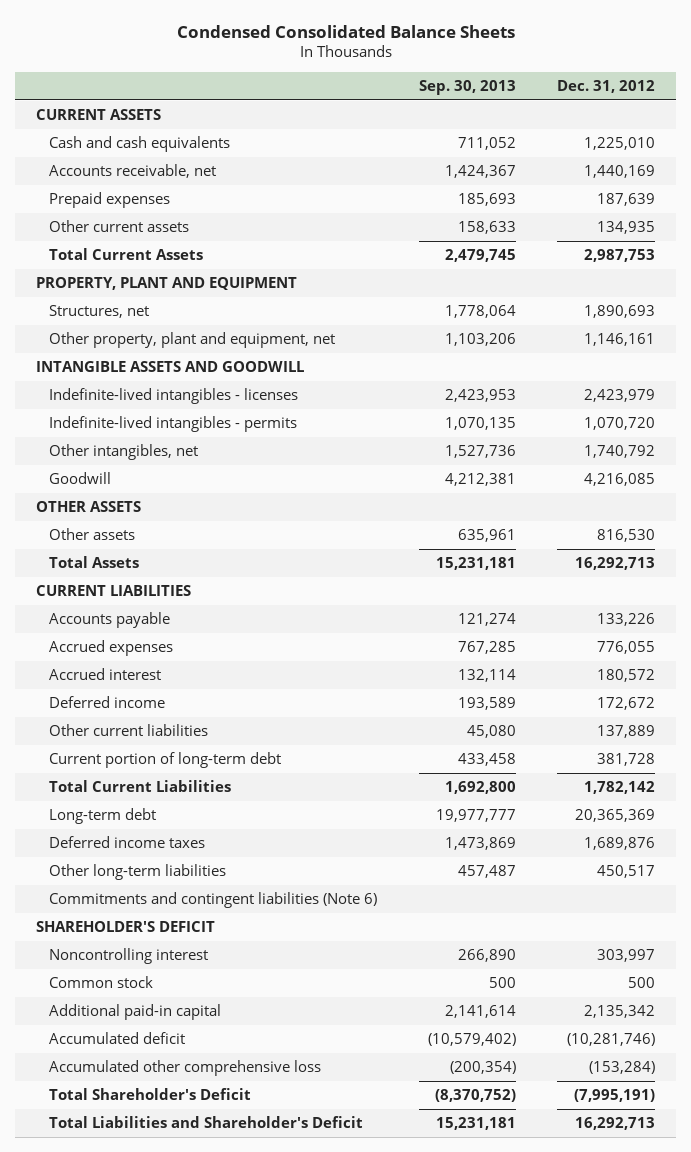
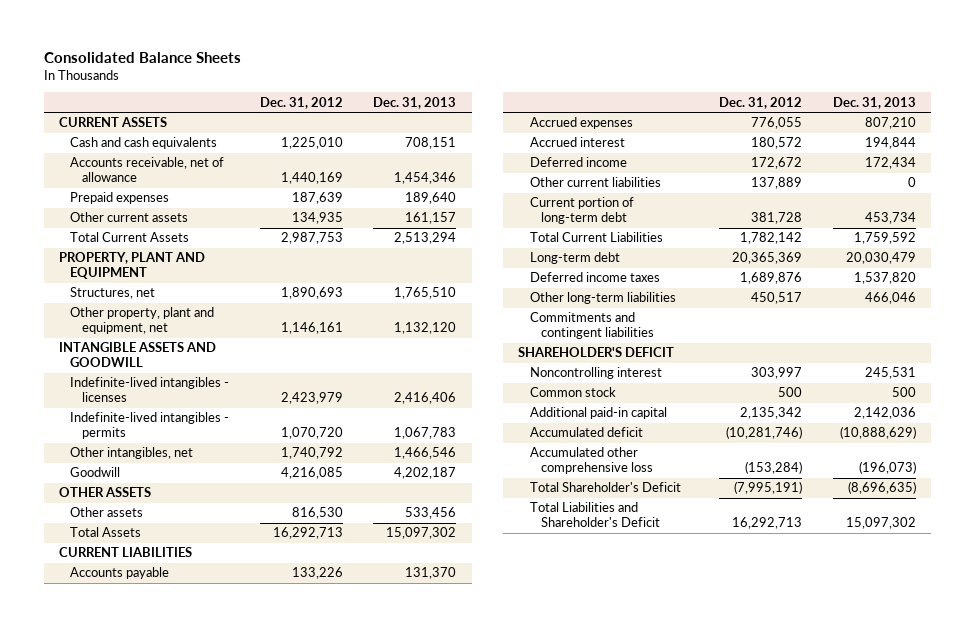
- Condensed Consolidated Balance Sheets
+ Consolidated Balance Sheets
- | Sep. 30, 2013 | Dec. 31, 2012
+ | Dec. 31, 2012 | Dec. 31, 2013
- Accounts receivable, net | 1,424,367 | 1,440,169
+ Accounts receivable, net of allowance | 1,440,169 | 1,454,346
- Commitments and contingent liabilities (Note 6)
+ Commitments and contingent liabilities

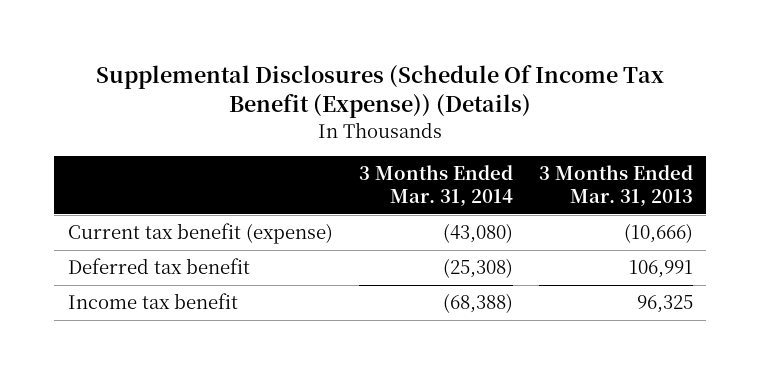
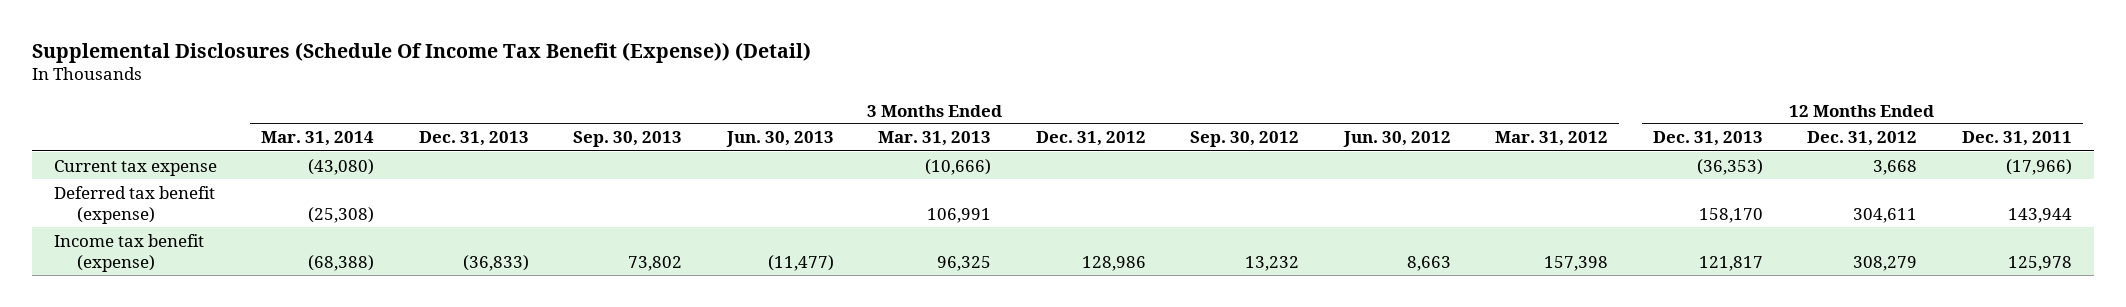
- Supplemental Disclosures (Schedule Of Income Tax Benefit (Expense)) (Details)
+ Supplemental Disclosures (Schedule Of Income Tax Benefit (Expense)) (Detail)
- | 3 Months Ended Mar. 31, 2014 | 3 Months Ended Mar. 31, 2013
+ | 3 Months Ended Mar. 31, 2014 | 3 Months Ended Dec. 31, 2013 | 3 Months Ended Sep. 30, 2013 | 3 Months Ended Jun. 30, 2013 | 3 Months Ended Mar. 31, 2013 | 3 Months Ended Dec. 31, 2012 | 3 Months Ended Sep. 30, 2012 | 3 Months Ended Jun. 30, 2012 | 3 Months Ended Mar. 31, 2012 | 12 Months Ended Dec. 31, 2013 | 12 Months Ended Dec. 31, 2012 | 12 Months Ended Dec. 31, 2011
- Current tax benefit (expense) | (43,080) | (10,666)
- Deferred tax benefit | (25,308) | 106,991
- Income tax benefit | (68,388) | 96,325
+ Current tax expense | (43,080) | | | | (10,666) | | | | | (36,353) | 3,668 | (17,966)
+ Deferred tax benefit (expense) | (25,308) | | | | 106,991 | | | | | 158,170 | 304,611 | 143,944
+ Income tax benefit (expense) | (68,388) | (36,833) | 73,802 | (11,477) | 96,325 | 128,986 | 13,232 | 8,663 | 157,398 | 121,817 | 308,279 | 125,978

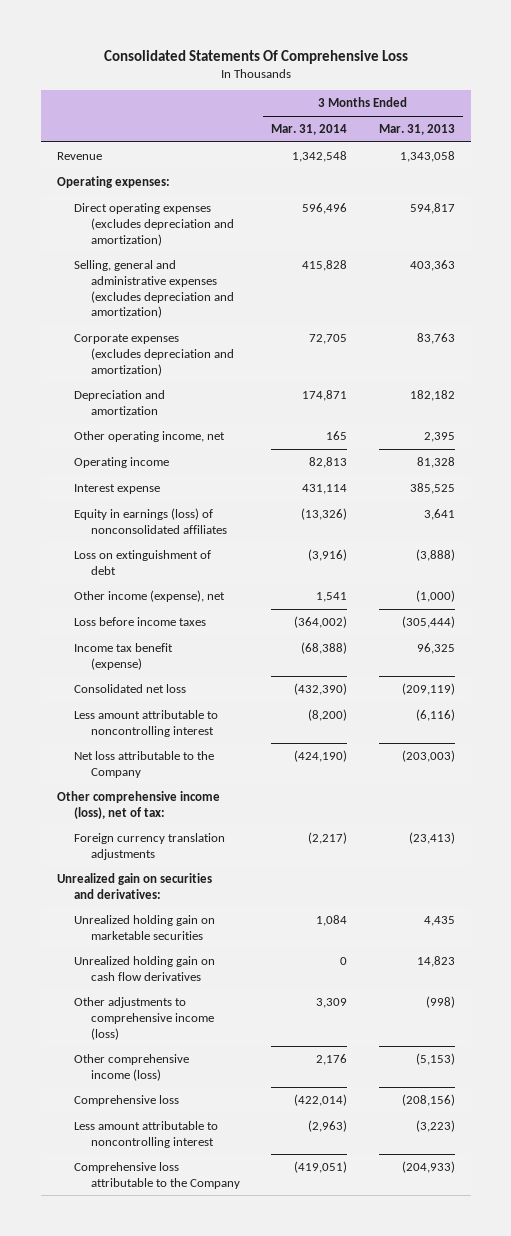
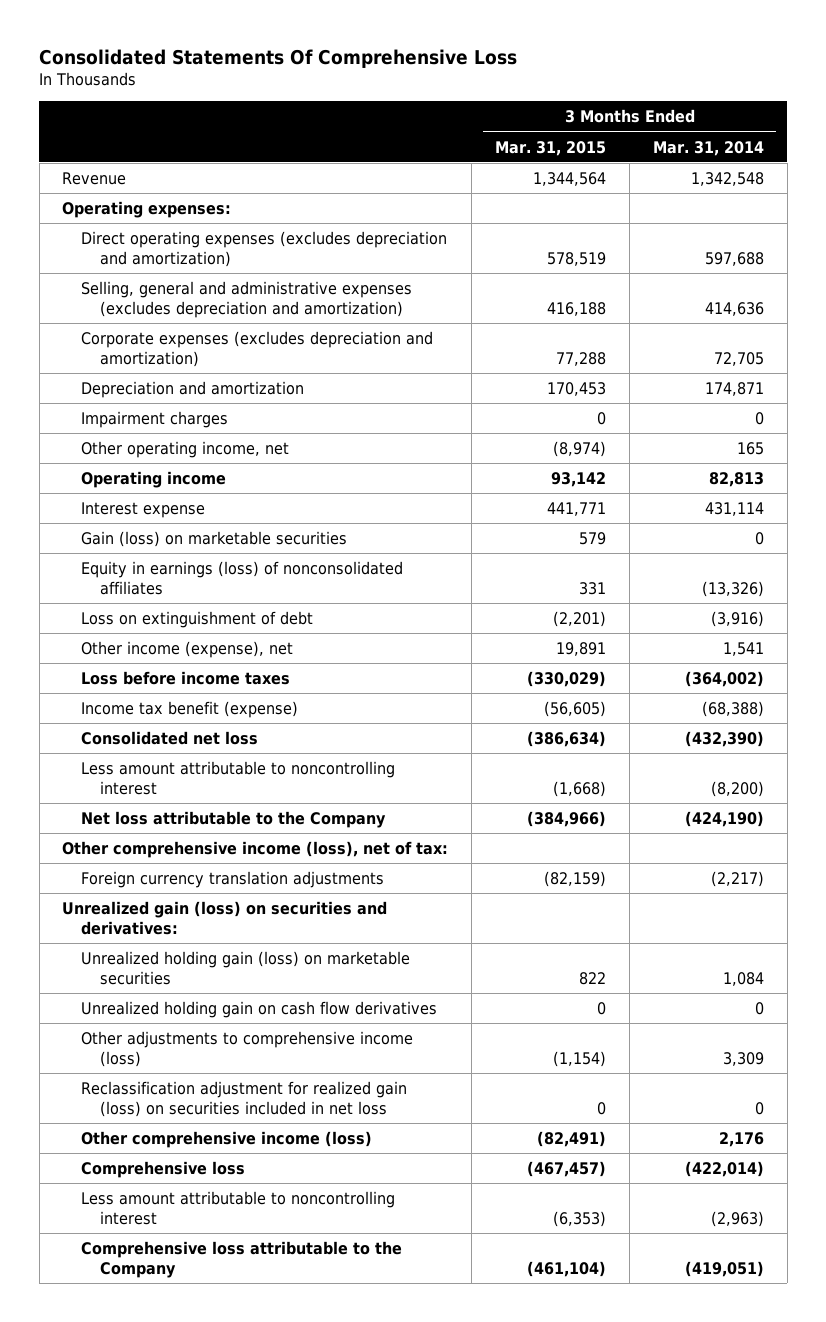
- | 3 Months Ended Mar. 31, 2014 | 3 Months Ended Mar. 31, 2013
+ | 3 Months Ended Mar. 31, 2015 | 3 Months Ended Mar. 31, 2014
- Direct operating expenses (excludes depreciation and amortization) | 596,496 | 594,817
- Selling, general and administrative expenses (excludes depreciation and amortization) | 415,828 | 403,363
+ Direct operating expenses (excludes depreciation and amortization) | 578,519 | 597,688
+ Selling, general and administrative expenses (excludes depreciation and amortization) | 416,188 | 414,636
+ Impairment charges | 0 | 0
+ Gain (loss) on marketable securities | 579 | 0
- Unrealized gain on securities and derivatives:
- Unrealized holding gain on marketable securities | 1,084 | 4,435
+ Unrealized gain (loss) on securities and derivatives:
+ Unrealized holding gain (loss) on marketable securities | 822 | 1,084
+ Reclassification adjustment for realized gain (loss) on securities included in net loss | 0 | 0

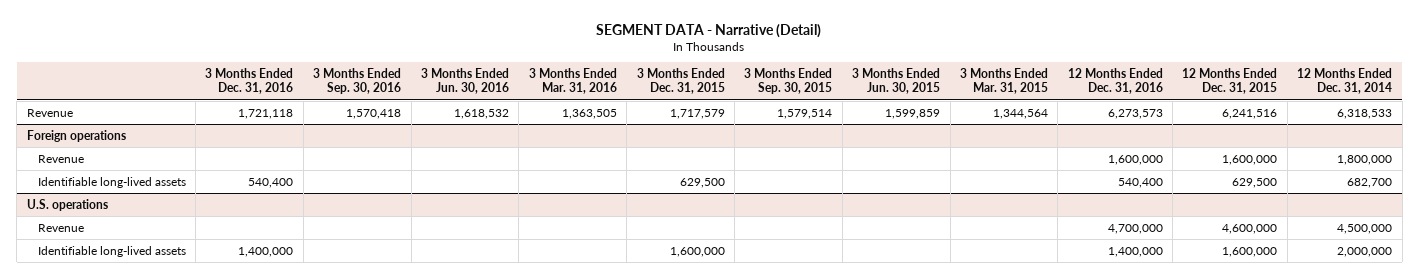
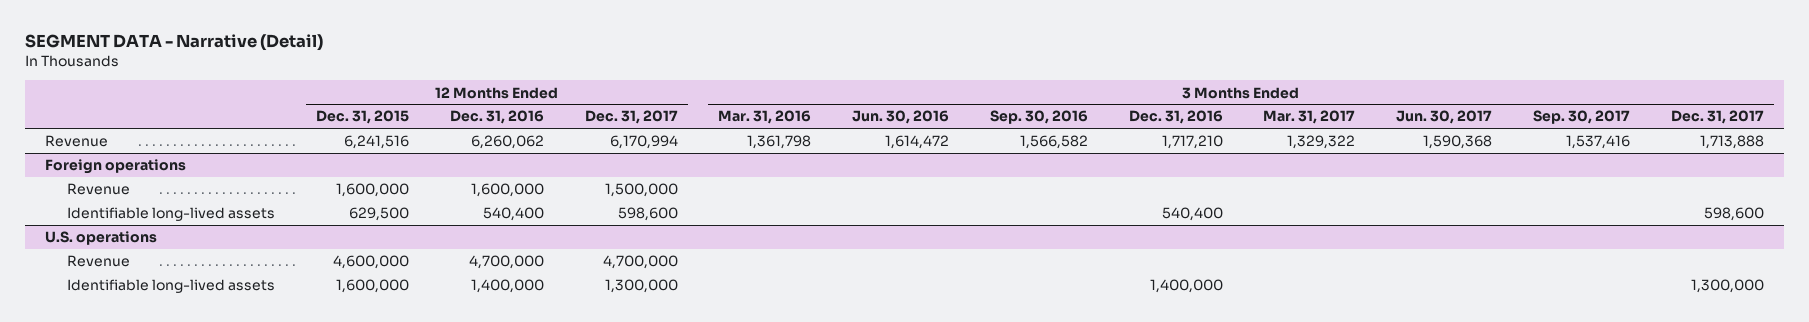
- | 3 Months Ended Dec. 31, 2016 | 3 Months Ended Sep. 30, 2016 | 3 Months Ended Jun. 30, 2016 | 3 Months Ended Mar. 31, 2016 | 3 Months Ended Dec. 31, 2015 | 3 Months Ended Sep. 30, 2015 | 3 Months Ended Jun. 30, 2015 | 3 Months Ended Mar. 31, 2015 | 12 Months Ended Dec. 31, 2016 | 12 Months Ended Dec. 31, 2015 | 12 Months Ended Dec. 31, 2014
+ | 12 Months Ended Dec. 31, 2015 | 12 Months Ended Dec. 31, 2016 | 12 Months Ended Dec. 31, 2017 | 3 Months Ended Mar. 31, 2016 | 3 Months Ended Jun. 30, 2016 | 3 Months Ended Sep. 30, 2016 | 3 Months Ended Dec. 31, 2016 | 3 Months Ended Mar. 31, 2017 | 3 Months Ended Jun. 30, 2017 | 3 Months Ended Sep. 30, 2017 | 3 Months Ended Dec. 31, 2017
- Revenue | 1,721,118 | 1,570,418 | 1,618,532 | 1,363,505 | 1,717,579 | 1,579,514 | 1,599,859 | 1,344,564 | 6,273,573 | 6,241,516 | 6,318,533
+ Revenue | 6,241,516 | 6,260,062 | 6,170,994 | 1,361,798 | 1,614,472 | 1,566,582 | 1,717,210 | 1,329,322 | 1,590,368 | 1,537,416 | 1,713,888

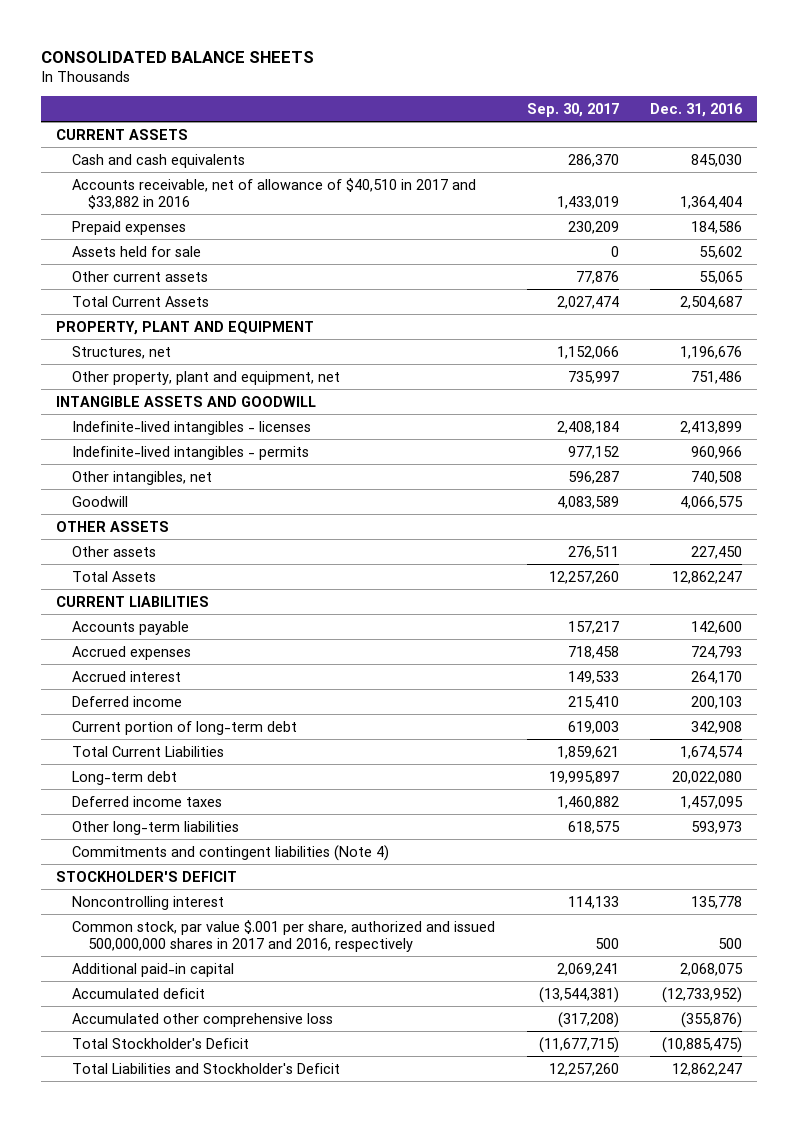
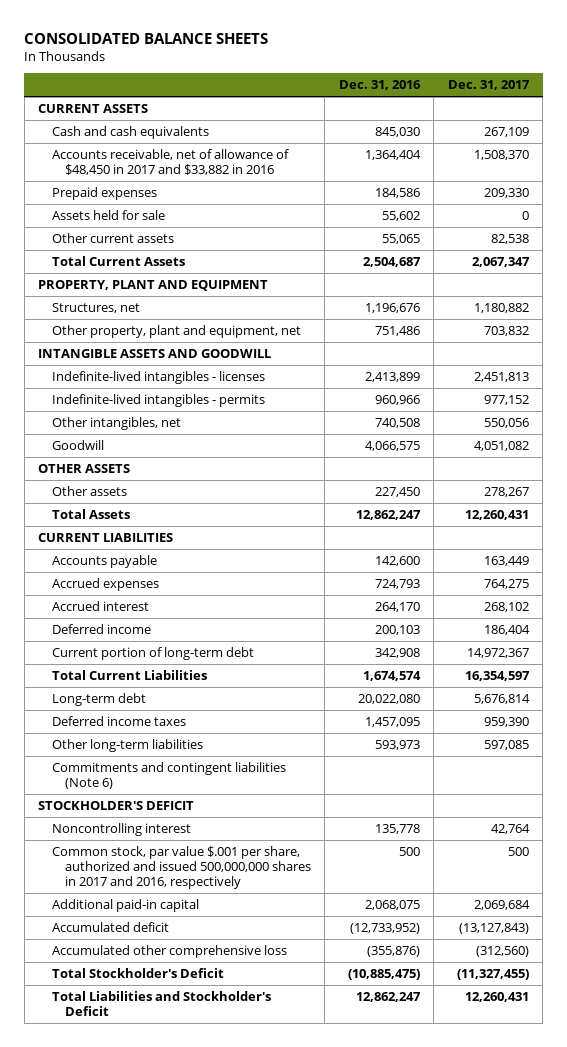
- | Sep. 30, 2017 | Dec. 31, 2016
+ | Dec. 31, 2016 | Dec. 31, 2017
- Accounts receivable, net of allowance of $40,510 in 2017 and $33,882 in 2016 | 1,433,019 | 1,364,404
+ Accounts receivable, net of allowance of $48,450 in 2017 and $33,882 in 2016 | 1,364,404 | 1,508,370
- Commitments and contingent liabilities (Note 4)
+ Commitments and contingent liabilities (Note 6)

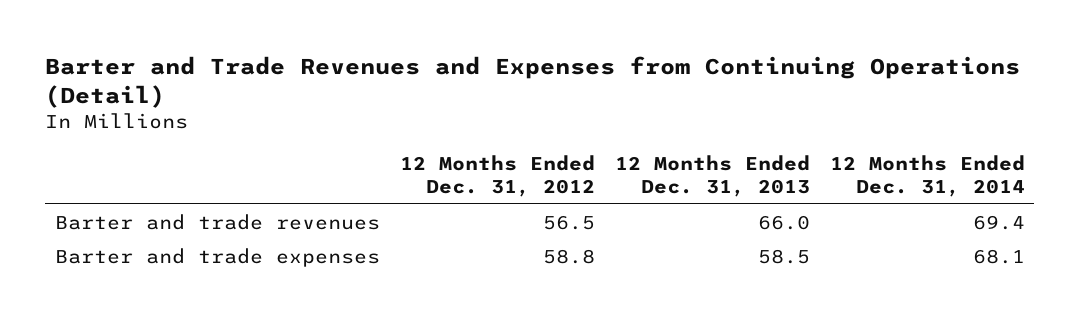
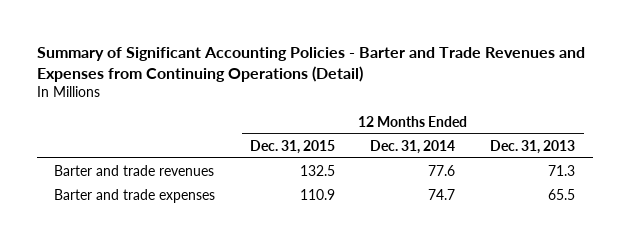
- Barter and Trade Revenues and Expenses from Continuing Operations (Detail)
+ Summary of Significant Accounting Policies - Barter and Trade Revenues and Expenses from Continuing Operations (Detail)
- | 12 Months Ended Dec. 31, 2012 | 12 Months Ended Dec. 31, 2013 | 12 Months Ended Dec. 31, 2014
+ | 12 Months Ended Dec. 31, 2015 | 12 Months Ended Dec. 31, 2014 | 12 Months Ended Dec. 31, 2013
- Barter and trade revenues | 56.5 | 66.0 | 69.4
- Barter and trade expenses | 58.8 | 58.5 | 68.1
+ Barter and trade revenues | 132.5 | 77.6 | 71.3
+ Barter and trade expenses | 110.9 | 74.7 | 65.5

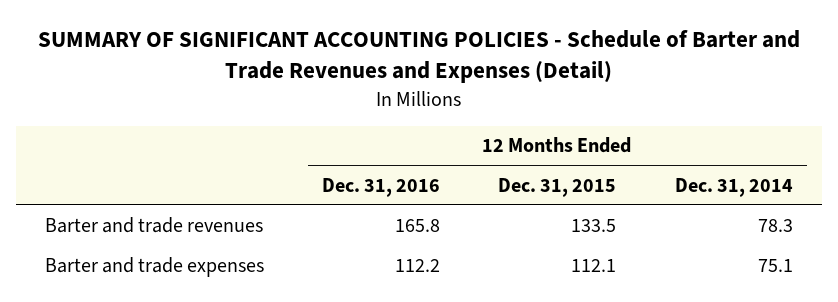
- Summary of Significant Accounting Policies - Barter and Trade Revenues and Expenses from Continuing Operations (Detail)
+ SUMMARY OF SIGNIFICANT ACCOUNTING POLICIES - Schedule of Barter and Trade Revenues and Expenses (Detail)
- | 12 Months Ended Dec. 31, 2015 | 12 Months Ended Dec. 31, 2014 | 12 Months Ended Dec. 31, 2013
+ | 12 Months Ended Dec. 31, 2016 | 12 Months Ended Dec. 31, 2015 | 12 Months Ended Dec. 31, 2014
- Barter and trade revenues | 132.5 | 77.6 | 71.3
- Barter and trade expenses | 110.9 | 74.7 | 65.5
+ Barter and trade revenues | 165.8 | 133.5 | 78.3
+ Barter and trade expenses | 112.2 | 112.1 | 75.1

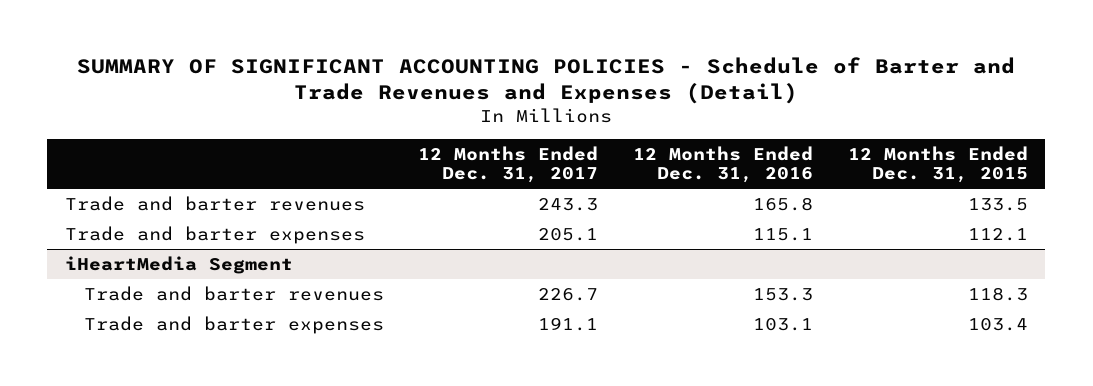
- | 12 Months Ended Dec. 31, 2016 | 12 Months Ended Dec. 31, 2015 | 12 Months Ended Dec. 31, 2014
+ | 12 Months Ended Dec. 31, 2017 | 12 Months Ended Dec. 31, 2016 | 12 Months Ended Dec. 31, 2015
- Barter and trade revenues | 165.8 | 133.5 | 78.3
- Barter and trade expenses | 112.2 | 112.1 | 75.1
+ Trade and barter revenues | 243.3 | 165.8 | 133.5
+ Trade and barter expenses | 205.1 | 115.1 | 112.1
+ iHeartMedia Segment
+ Trade and barter revenues | 226.7 | 153.3 | 118.3
+ Trade and barter expenses | 191.1 | 103.1 | 103.4

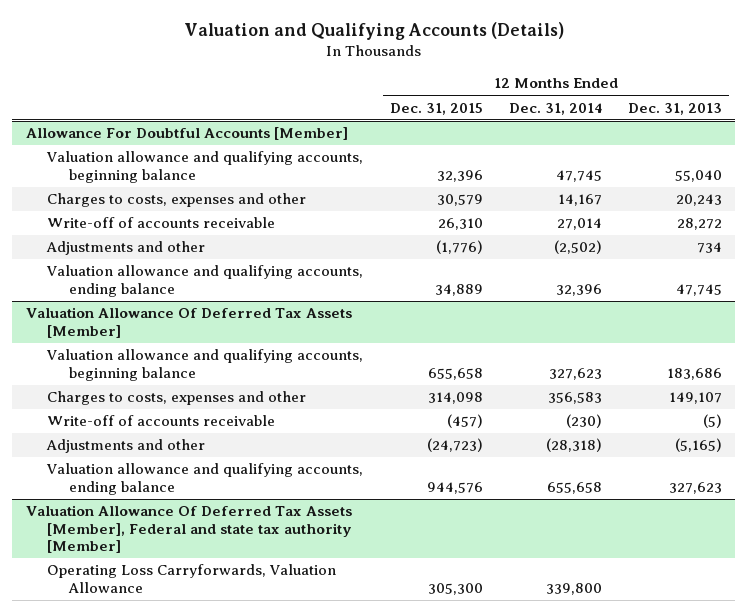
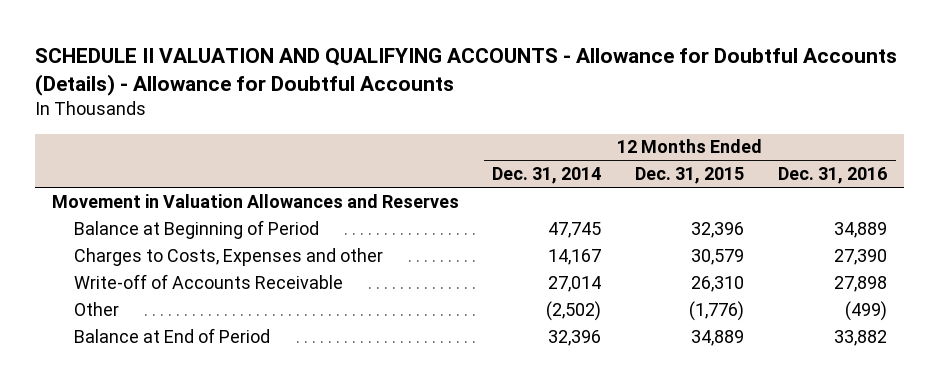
- Valuation and Qualifying Accounts (Details)
+ SCHEDULE II VALUATION AND QUALIFYING ACCOUNTS - Allowance for Doubtful Accounts (Details) - Allowance for Doubtful Accounts
- | 12 Months Ended Dec. 31, 2015 | 12 Months Ended Dec. 31, 2014 | 12 Months Ended Dec. 31, 2013
+ | 12 Months Ended Dec. 31, 2014 | 12 Months Ended Dec. 31, 2015 | 12 Months Ended Dec. 31, 2016
- Allowance For Doubtful Accounts [Member]
- Valuation allowance and qualifying accounts, beginning balance | 32,396 | 47,745 | 55,040
- Charges to costs, expenses and other | 30,579 | 14,167 | 20,243
- Write-off of accounts receivable | 26,310 | 27,014 | 28,272
- Adjustments and other | (1,776) | (2,502) | 734
- Valuation allowance and qualifying accounts, ending balance | 34,889 | 32,396 | 47,745
- Valuation Allowance Of Deferred Tax Assets [Member]
- Valuation allowance and qualifying accounts, beginning balance | 655,658 | 327,623 | 183,686
- Charges to costs, expenses and other | 314,098 | 356,583 | 149,107
- Write-off of accounts receivable | (457) | (230) | (5)
- Adjustments and other | (24,723) | (28,318) | (5,165)
- Valuation allowance and qualifying accounts, ending balance | 944,576 | 655,658 | 327,623
- Valuation Allowance Of Deferred Tax Assets [Member], Federal and state tax authority [Member]
- Operating Loss Carryforwards, Valuation Allowance | 305,300 | 339,800 |
+ Movement in Valuation Allowances and Reserves
+ Balance at Beginning of Period | 47,745 | 32,396 | 34,889
+ Charges to Costs, Expenses and other | 14,167 | 30,579 | 27,390
+ Write-off of Accounts Receivable | 27,014 | 26,310 | 27,898
+ Other | (2,502) | (1,776) | (499)
+ Balance at End of Period | 32,396 | 34,889 | 33,882

